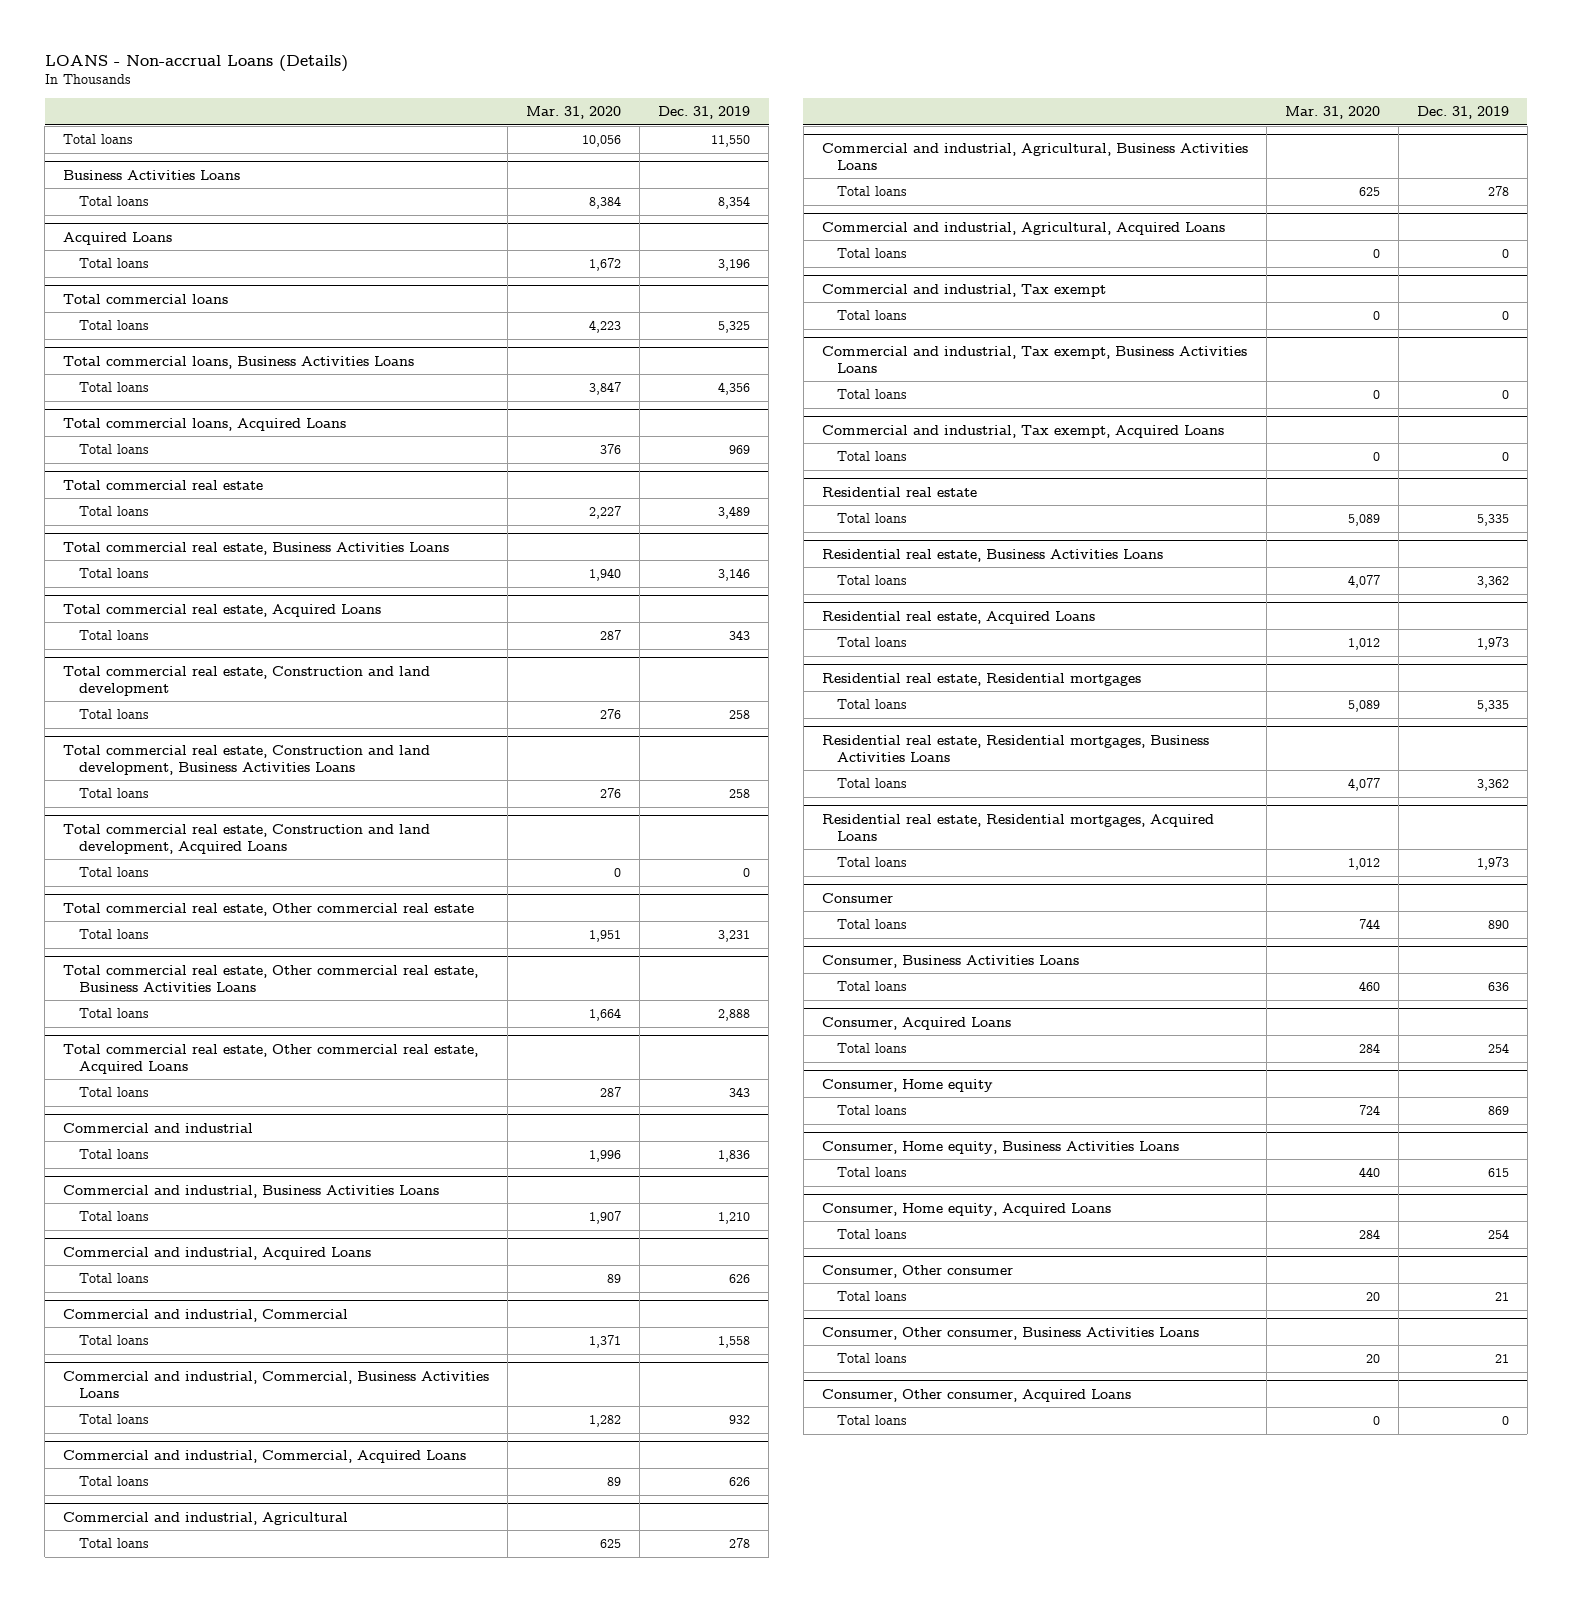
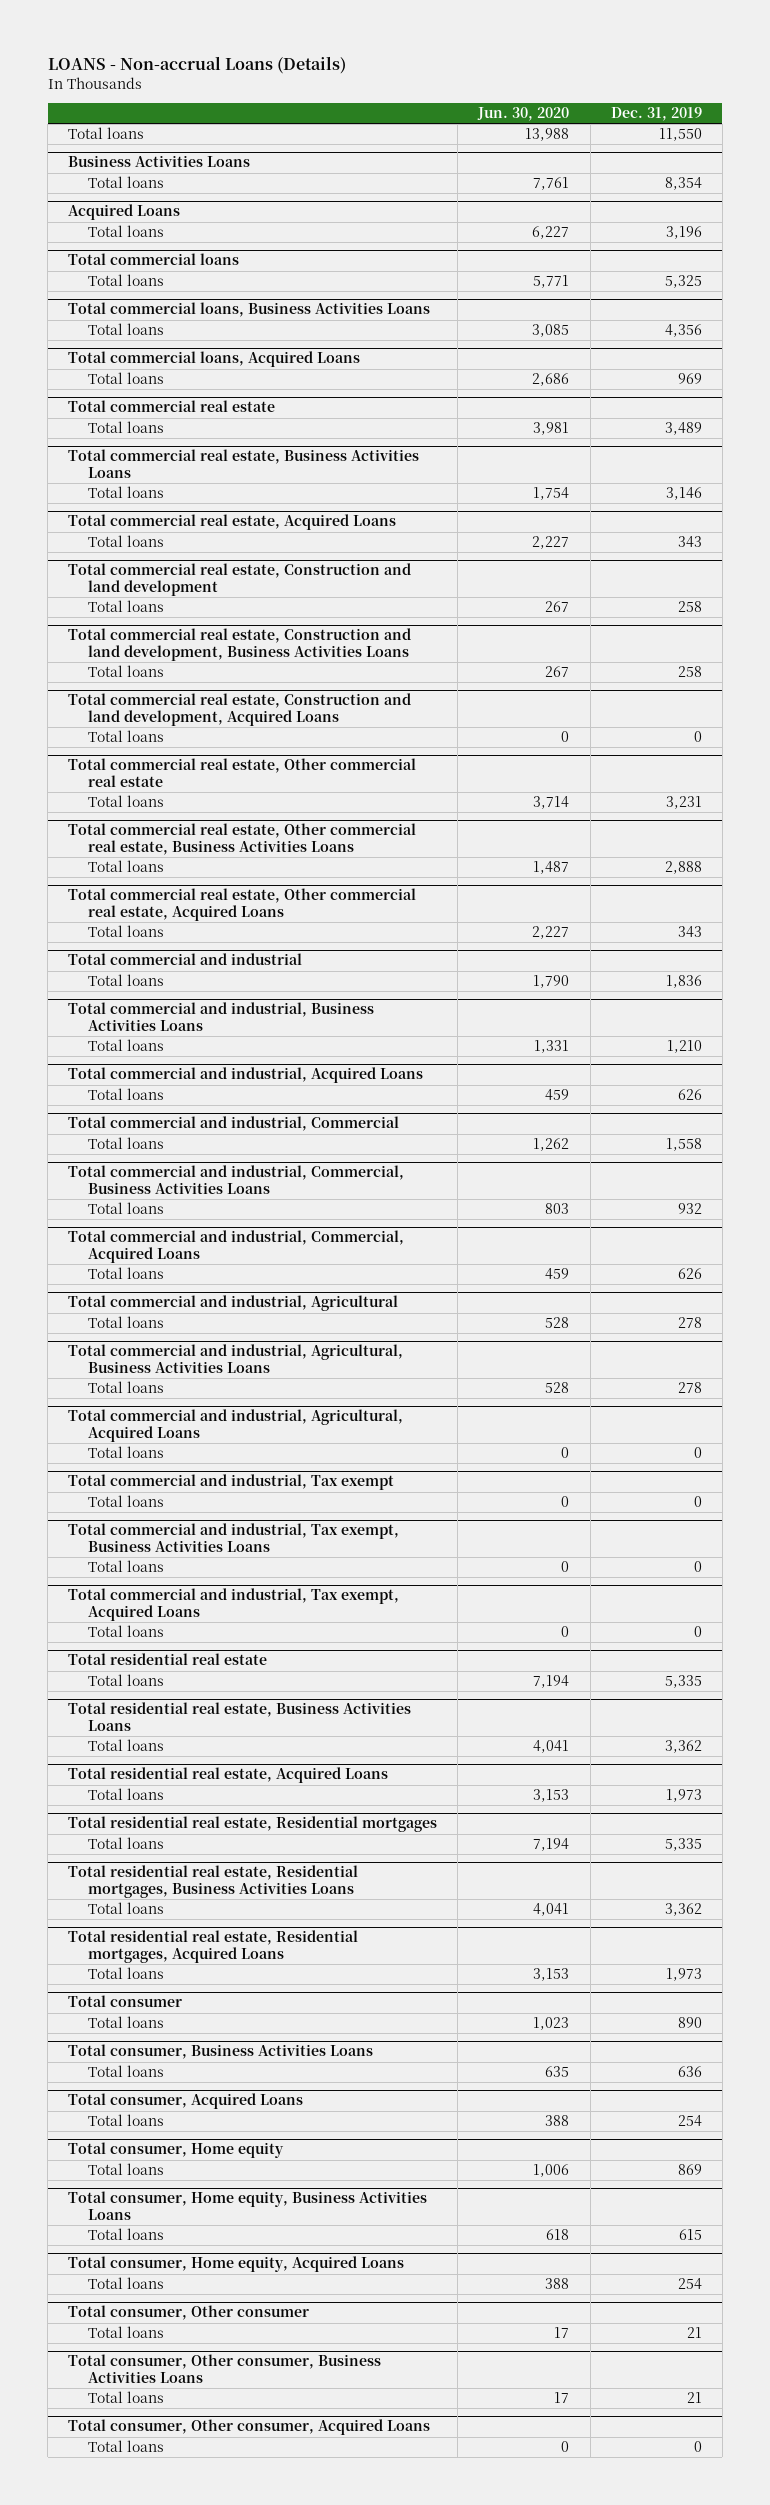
- | Mar. 31, 2020 | Dec. 31, 2019
+ | Jun. 30, 2020 | Dec. 31, 2019
- Commercial and industrial
+ Total commercial and industrial
- Commercial and industrial, Business Activities Loans
+ Total commercial and industrial, Business Activities Loans
- Commercial and industrial, Acquired Loans
+ Total commercial and industrial, Acquired Loans
- Commercial and industrial, Commercial
+ Total commercial and industrial, Commercial
- Commercial and industrial, Commercial, Business Activities Loans
+ Total commercial and industrial, Commercial, Business Activities Loans
- Commercial and industrial, Commercial, Acquired Loans
+ Total commercial and industrial, Commercial, Acquired Loans
- Commercial and industrial, Agricultural
+ Total commercial and industrial, Agricultural
- Commercial and industrial, Agricultural, Business Activities Loans
+ Total commercial and industrial, Agricultural, Business Activities Loans
- Commercial and industrial, Agricultural, Acquired Loans
+ Total commercial and industrial, Agricultural, Acquired Loans
- Commercial and industrial, Tax exempt
+ Total commercial and industrial, Tax exempt
- Commercial and industrial, Tax exempt, Business Activities Loans
+ Total commercial and industrial, Tax exempt, Business Activities Loans
- Commercial and industrial, Tax exempt, Acquired Loans
+ Total commercial and industrial, Tax exempt, Acquired Loans
- Residential real estate
+ Total residential real estate
- Residential real estate, Business Activities Loans
+ Total residential real estate, Business Activities Loans
- Residential real estate, Acquired Loans
+ Total residential real estate, Acquired Loans
- Residential real estate, Residential mortgages
+ Total residential real estate, Residential mortgages
- Residential real estate, Residential mortgages, Business Activities Loans
+ Total residential real estate, Residential mortgages, Business Activities Loans
- Residential real estate, Residential mortgages, Acquired Loans
+ Total residential real estate, Residential mortgages, Acquired Loans
- Consumer
+ Total consumer
- Consumer, Business Activities Loans
+ Total consumer, Business Activities Loans
- Consumer, Acquired Loans
+ Total consumer, Acquired Loans
- Consumer, Home equity
+ Total consumer, Home equity
- Consumer, Home equity, Business Activities Loans
+ Total consumer, Home equity, Business Activities Loans
- Consumer, Home equity, Acquired Loans
+ Total consumer, Home equity, Acquired Loans
- Consumer, Other consumer
+ Total consumer, Other consumer
- Consumer, Other consumer, Business Activities Loans
+ Total consumer, Other consumer, Business Activities Loans
- Consumer, Other consumer, Acquired Loans
+ Total consumer, Other consumer, Acquired Loans

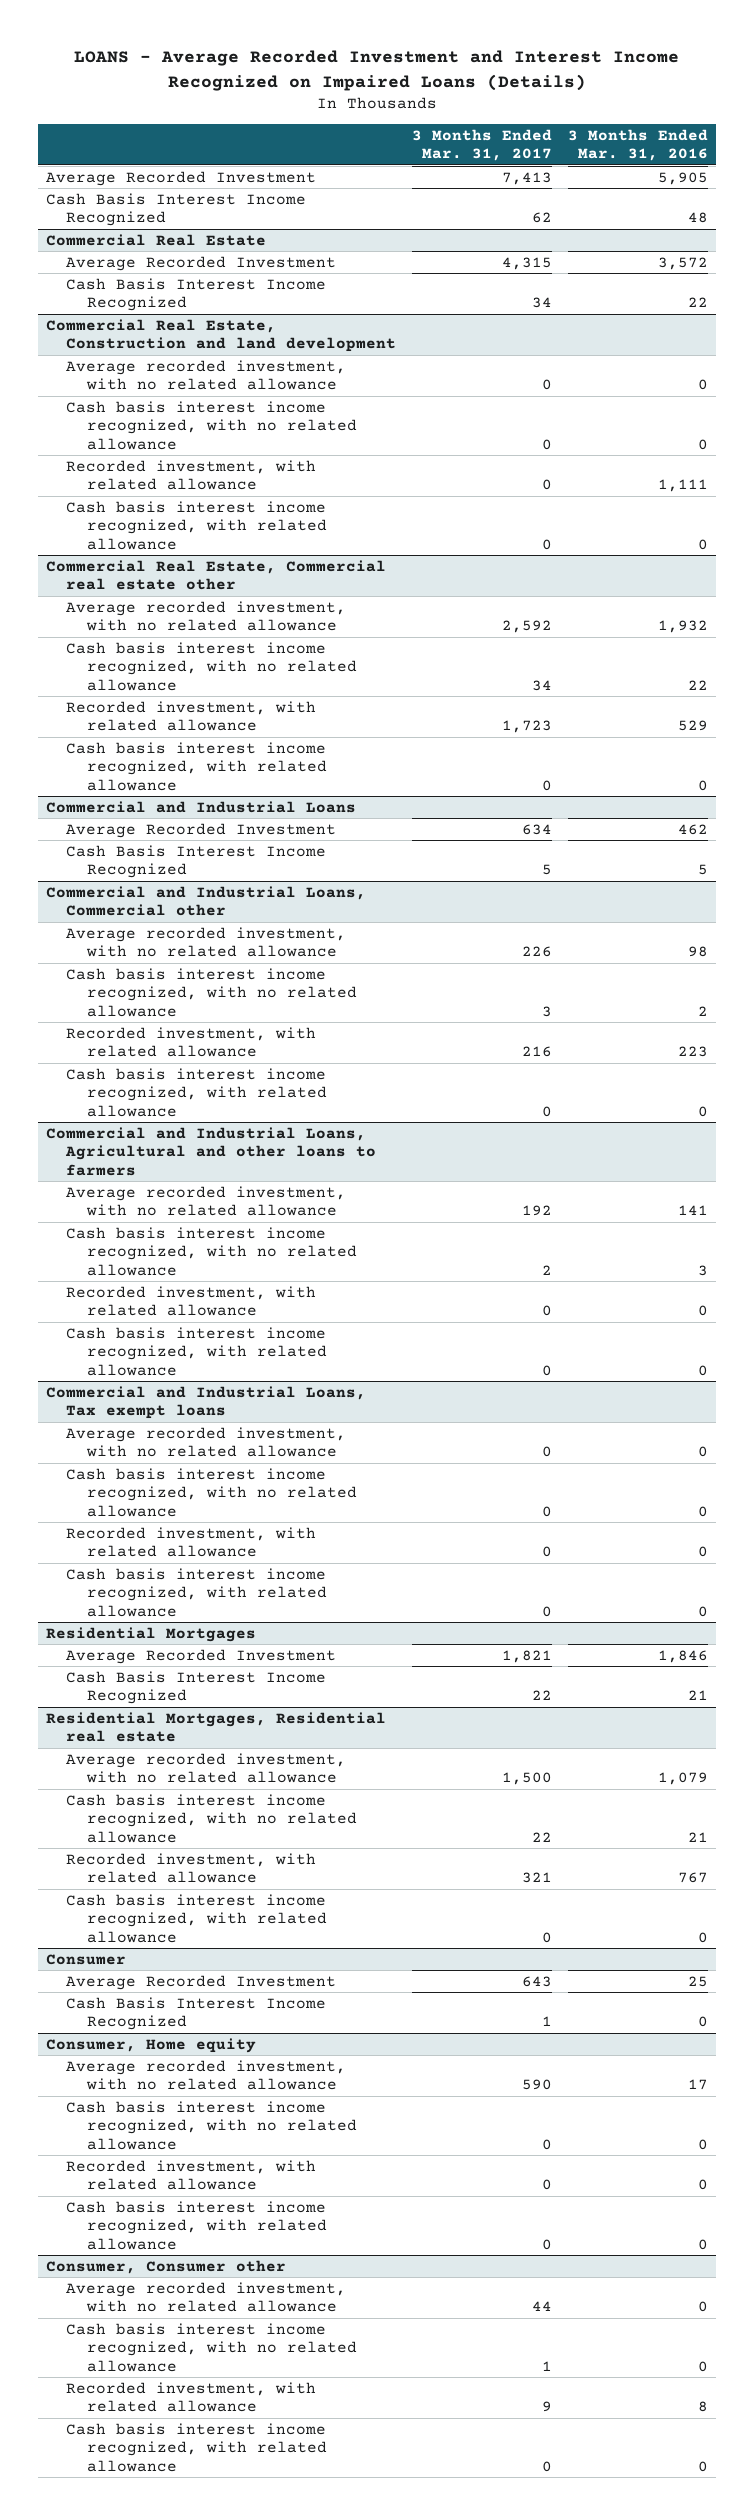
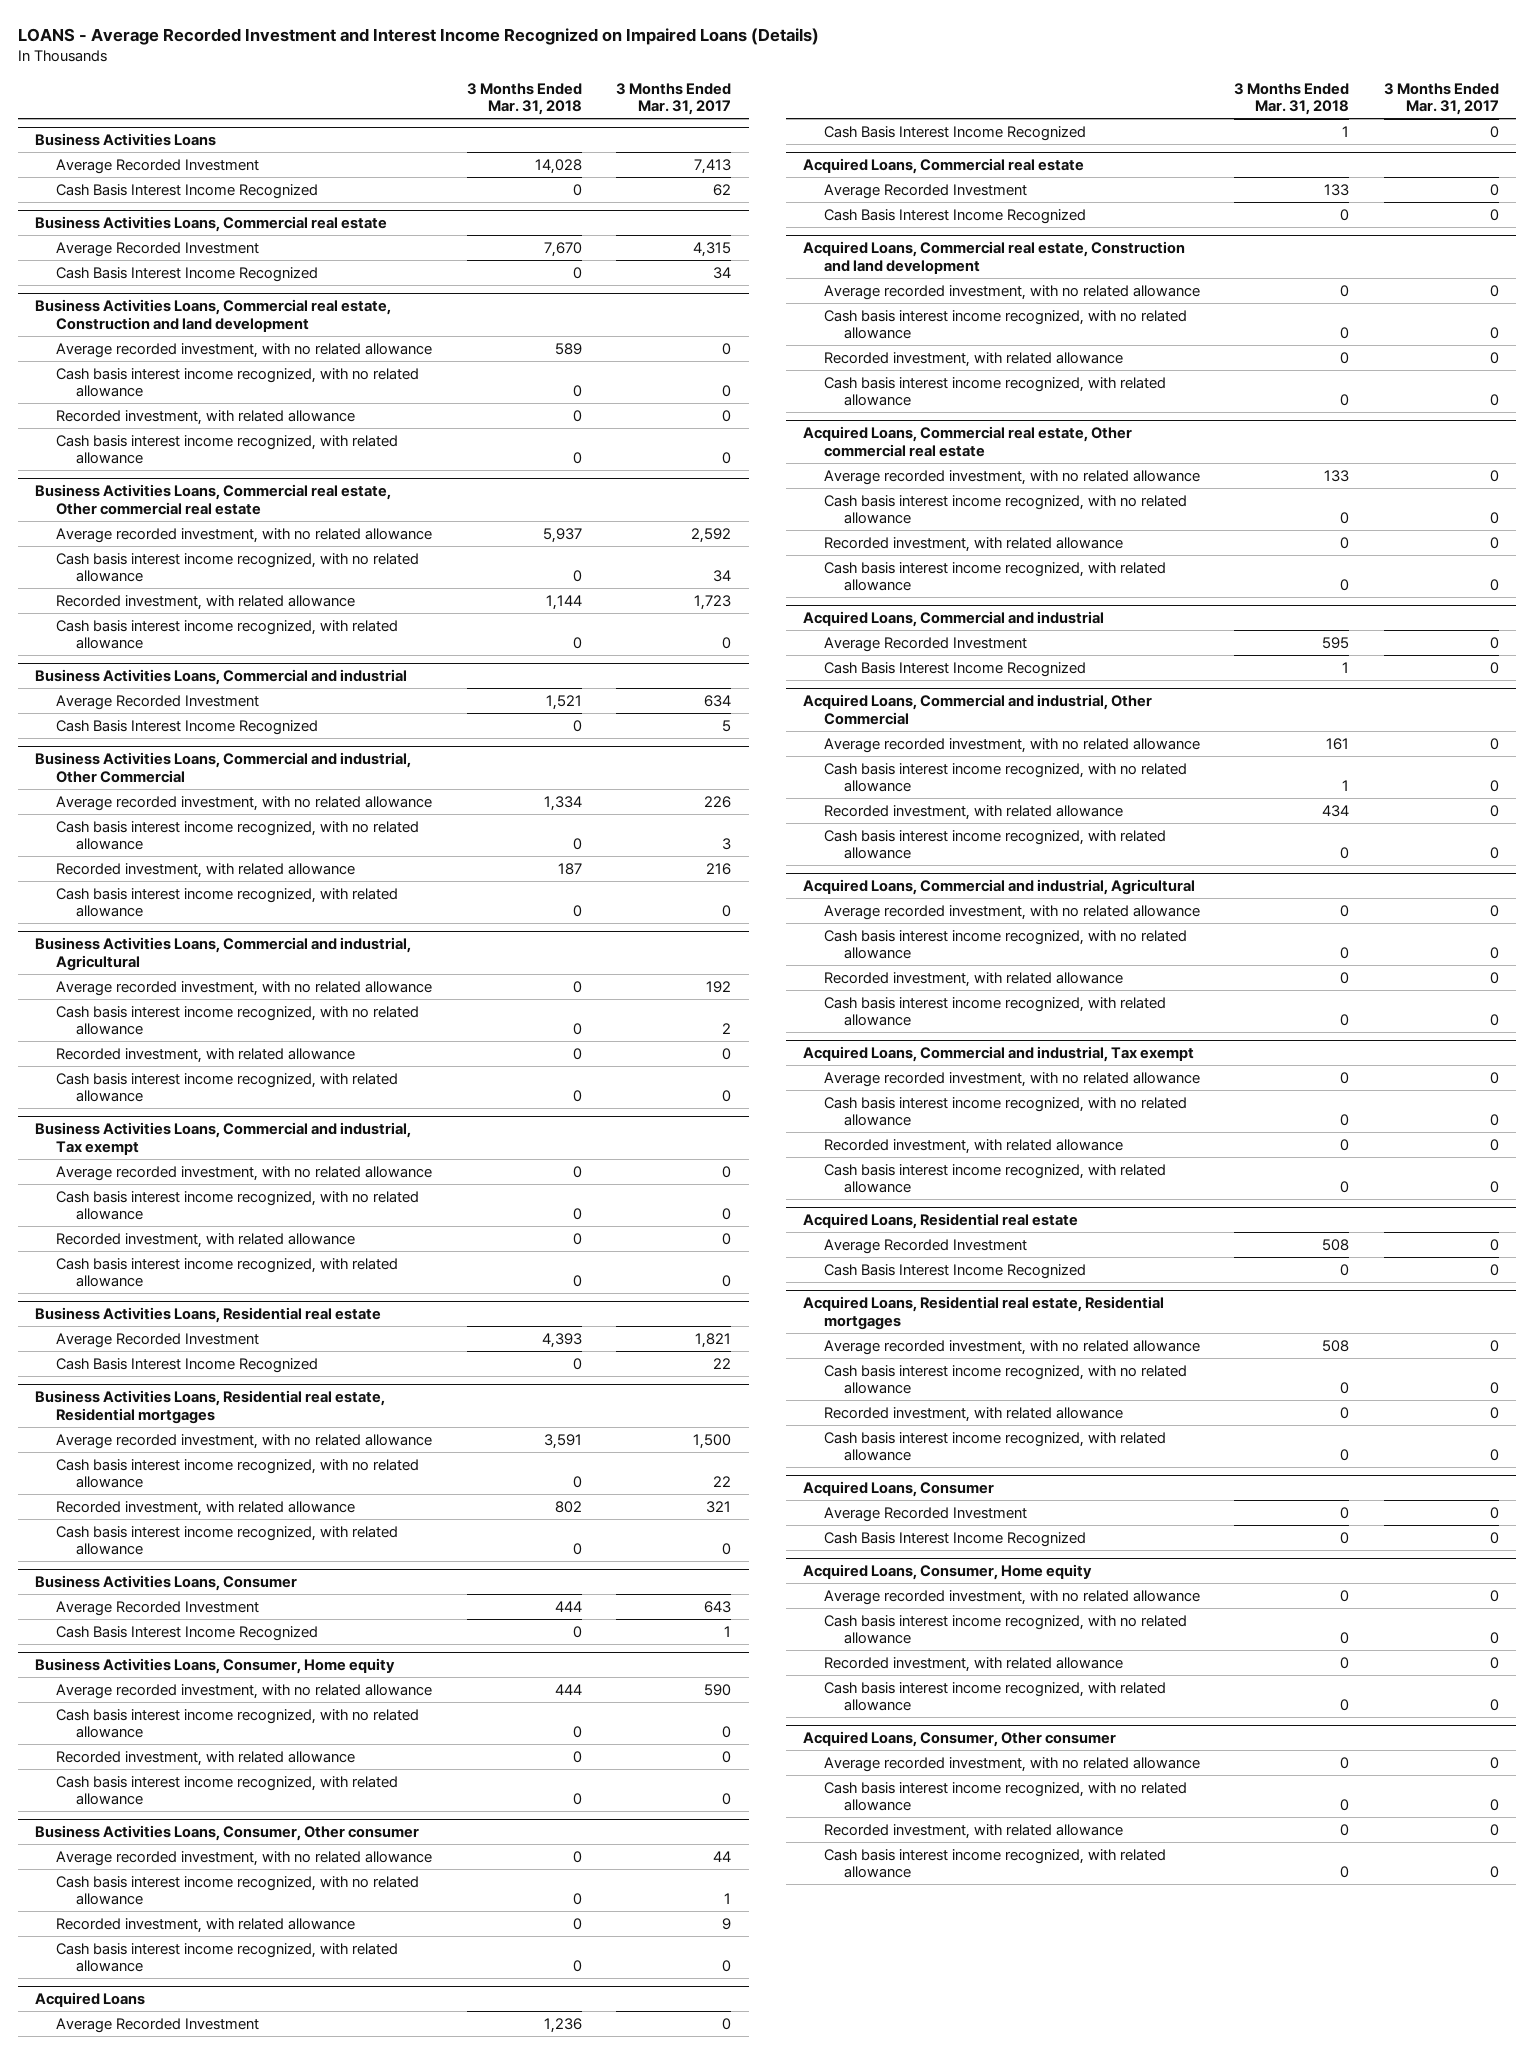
- | 3 Months Ended Mar. 31, 2017 | 3 Months Ended Mar. 31, 2016
+ | 3 Months Ended Mar. 31, 2018 | 3 Months Ended Mar. 31, 2017
+ Business Activities Loans
- Commercial Real Estate
+ Business Activities Loans, Commercial real estate
- Commercial Real Estate, Construction and land development
+ Business Activities Loans, Commercial real estate, Construction and land development
- Commercial Real Estate, Commercial real estate other
+ Business Activities Loans, Commercial real estate, Other commercial real estate
- Commercial and Industrial Loans
+ Business Activities Loans, Commercial and industrial
- Commercial and Industrial Loans, Commercial other
+ Business Activities Loans, Commercial and industrial, Other Commercial
- Commercial and Industrial Loans, Agricultural and other loans to farmers
+ Business Activities Loans, Commercial and industrial, Agricultural
- Commercial and Industrial Loans, Tax exempt loans
+ Business Activities Loans, Commercial and industrial, Tax exempt
- Residential Mortgages
+ Business Activities Loans, Residential real estate
- Residential Mortgages, Residential real estate
+ Business Activities Loans, Residential real estate, Residential mortgages
- Consumer
+ Business Activities Loans, Consumer
- Consumer, Home equity
+ Business Activities Loans, Consumer, Home equity
- Consumer, Consumer other
+ Business Activities Loans, Consumer, Other consumer
+ Acquired Loans
+ Average Recorded Investment | 1,236 | 0
+ Cash Basis Interest Income Recognized | 1 | 0
+ Acquired Loans, Commercial real estate
+ Average Recorded Investment | 133 | 0
+ Cash Basis Interest Income Recognized | 0 | 0
+ Acquired Loans, Commercial real estate, Construction and land development
+ Average recorded investment, with no related allowance | 0 | 0
+ Cash basis interest income recognized, with no related allowance | 0 | 0
+ Recorded investment, with related allowance | 0 | 0
+ Cash basis interest income recognized, with related allowance | 0 | 0
+ Acquired Loans, Commercial real estate, Other commercial real estate
+ Average recorded investment, with no related allowance | 133 | 0
+ Cash basis interest income recognized, with no related allowance | 0 | 0
+ Recorded investment, with related allowance | 0 | 0
+ Cash basis interest income recognized, with related allowance | 0 | 0
+ Acquired Loans, Commercial and industrial
+ Average Recorded Investment | 595 | 0
+ Cash Basis Interest Income Recognized | 1 | 0
+ Acquired Loans, Commercial and industrial, Other Commercial
+ Average recorded investment, with no related allowance | 161 | 0
+ Cash basis interest income recognized, with no related allowance | 1 | 0
+ Recorded investment, with related allowance | 434 | 0
+ Cash basis interest income recognized, with related allowance | 0 | 0
+ Acquired Loans, Commercial and industrial, Agricultural
+ Average recorded investment, with no related allowance | 0 | 0
+ Cash basis interest income recognized, with no related allowance | 0 | 0
+ Recorded investment, with related allowance | 0 | 0
+ Cash basis interest income recognized, with related allowance | 0 | 0
+ Acquired Loans, Commercial and industrial, Tax exempt
+ Average recorded investment, with no related allowance | 0 | 0
+ Cash basis interest income recognized, with no related allowance | 0 | 0
+ Recorded investment, with related allowance | 0 | 0
+ Cash basis interest income recognized, with related allowance | 0 | 0
+ Acquired Loans, Residential real estate
+ Average Recorded Investment | 508 | 0
+ Cash Basis Interest Income Recognized | 0 | 0
+ Acquired Loans, Residential real estate, Residential mortgages
+ Average recorded investment, with no related allowance | 508 | 0
+ Cash basis interest income recognized, with no related allowance | 0 | 0
+ Recorded investment, with related allowance | 0 | 0
+ Cash basis interest income recognized, with related allowance | 0 | 0
+ Acquired Loans, Consumer
+ Average Recorded Investment | 0 | 0
+ Cash Basis Interest Income Recognized | 0 | 0
+ Acquired Loans, Consumer, Home equity
+ Average recorded investment, with no related allowance | 0 | 0
+ Cash basis interest income recognized, with no related allowance | 0 | 0
+ Recorded investment, with related allowance | 0 | 0
+ Cash basis interest income recognized, with related allowance | 0 | 0
+ Acquired Loans, Consumer, Other consumer
+ Average recorded investment, with no related allowance | 0 | 0
+ Cash basis interest income recognized, with no related allowance | 0 | 0
+ Recorded investment, with related allowance | 0 | 0
+ Cash basis interest income recognized, with related allowance | 0 | 0

